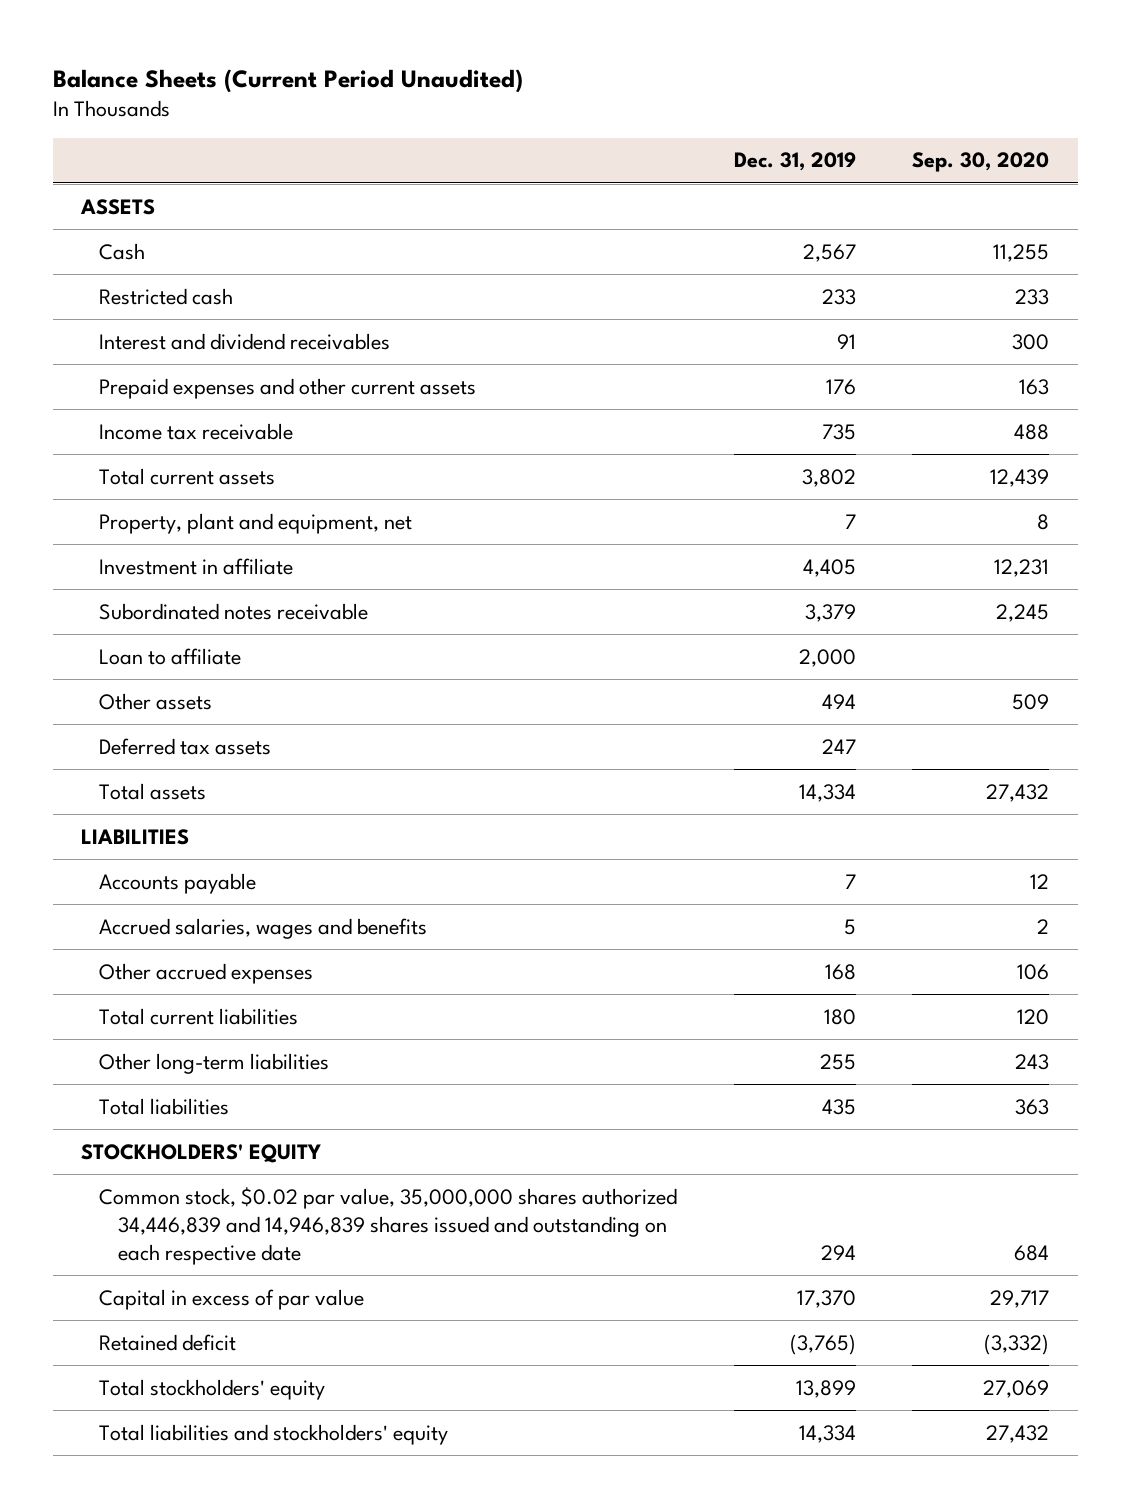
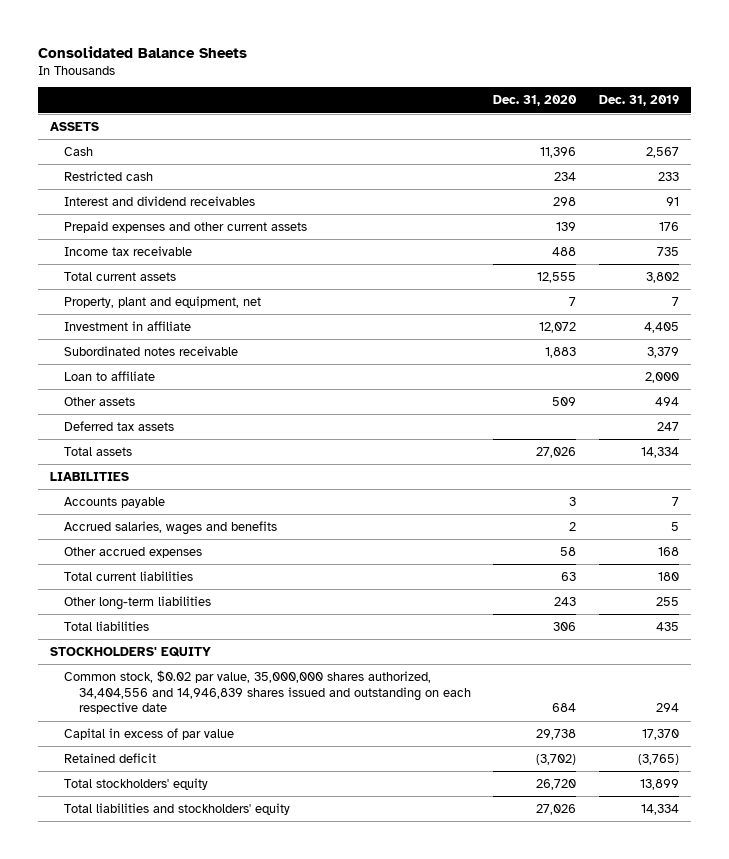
- Balance Sheets (Current Period Unaudited)
+ Consolidated Balance Sheets
- | Dec. 31, 2019 | Sep. 30, 2020
+ | Dec. 31, 2020 | Dec. 31, 2019
- Common stock, $0.02 par value, 35,000,000 shares authorized 34,446,839 and 14,946,839 shares issued and outstanding on each respective date | 294 | 684
+ Common stock, $0.02 par value, 35,000,000 shares authorized, 34,404,556 and 14,946,839 shares issued and outstanding on each respective date | 684 | 294

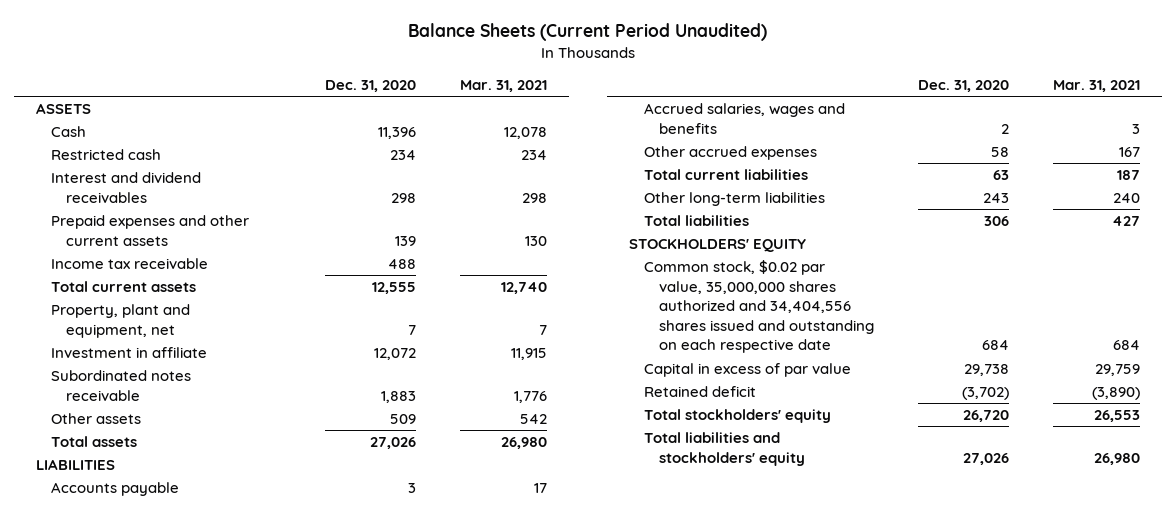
- Consolidated Balance Sheets
+ Balance Sheets (Current Period Unaudited)
- | Dec. 31, 2020 | Dec. 31, 2019
+ | Dec. 31, 2020 | Mar. 31, 2021
- Loan to affiliate | | 2,000
- Deferred tax assets | | 247
- Common stock, $0.02 par value, 35,000,000 shares authorized, 34,404,556 and 14,946,839 shares issued and outstanding on each respective date | 684 | 294
+ Common stock, $0.02 par value, 35,000,000 shares authorized and 34,404,556 shares issued and outstanding on each respective date | 684 | 684

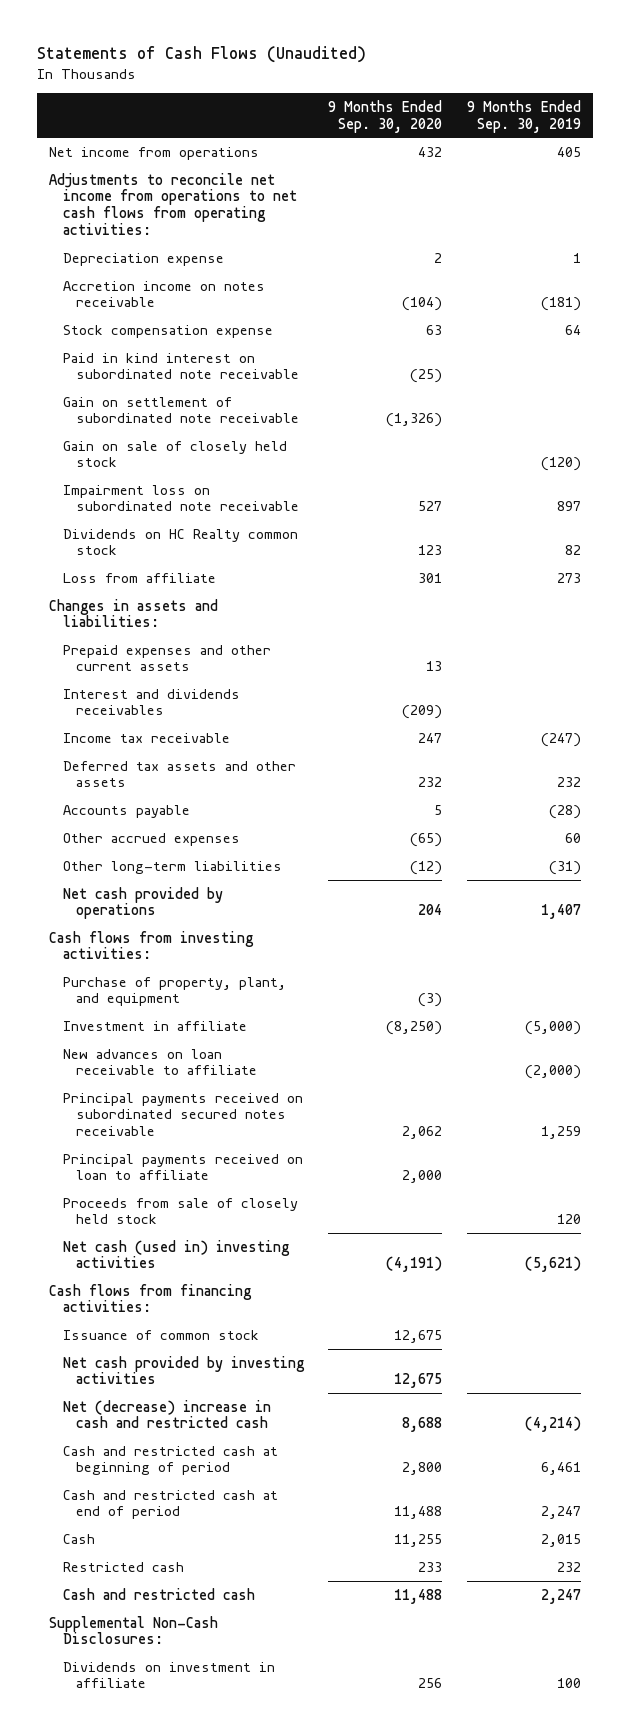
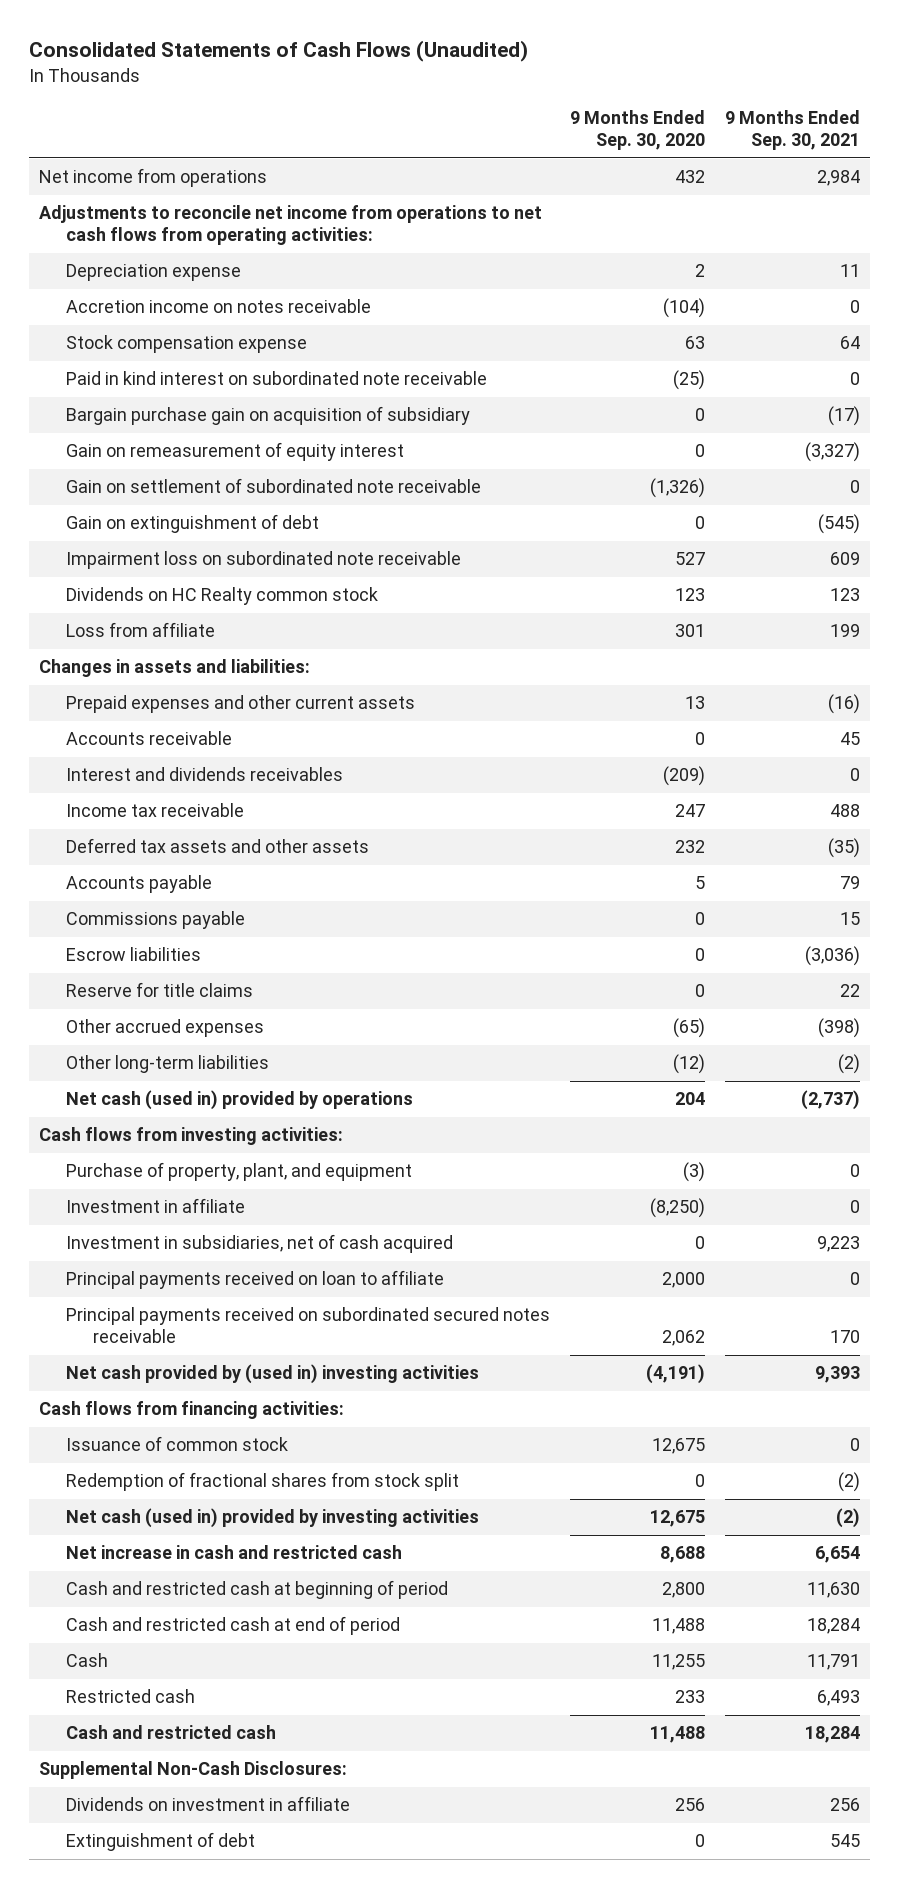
- Statements of Cash Flows (Unaudited)
+ Consolidated Statements of Cash Flows (Unaudited)
- | 9 Months Ended Sep. 30, 2020 | 9 Months Ended Sep. 30, 2019
+ | 9 Months Ended Sep. 30, 2020 | 9 Months Ended Sep. 30, 2021
+ Bargain purchase gain on acquisition of subsidiary | 0 | (17)
+ Gain on remeasurement of equity interest | 0 | (3,327)
- Gain on sale of closely held stock | | (120)
+ Gain on extinguishment of debt | 0 | (545)
+ Accounts receivable | 0 | 45
+ Commissions payable | 0 | 15
+ Escrow liabilities | 0 | (3,036)
+ Reserve for title claims | 0 | 22
- Net cash provided by operations | 204 | 1,407
+ Net cash (used in) provided by operations | 204 | (2,737)
- New advances on loan receivable to affiliate | | (2,000)
+ Investment in subsidiaries, net of cash acquired | 0 | 9,223
- Proceeds from sale of closely held stock | | 120
- Net cash (used in) investing activities | (4,191) | (5,621)
moved down: Principal payments received on subordinated secured notes receivable | 2,062 | 170
+ Net cash provided by (used in) investing activities | (4,191) | 9,393
- Net cash provided by investing activities | 12,675 |
- Net (decrease) increase in cash and restricted cash | 8,688 | (4,214)
+ Redemption of fractional shares from stock split | 0 | (2)
+ Net cash (used in) provided by investing activities | 12,675 | (2)
+ Net increase in cash and restricted cash | 8,688 | 6,654
+ Extinguishment of debt | 0 | 545

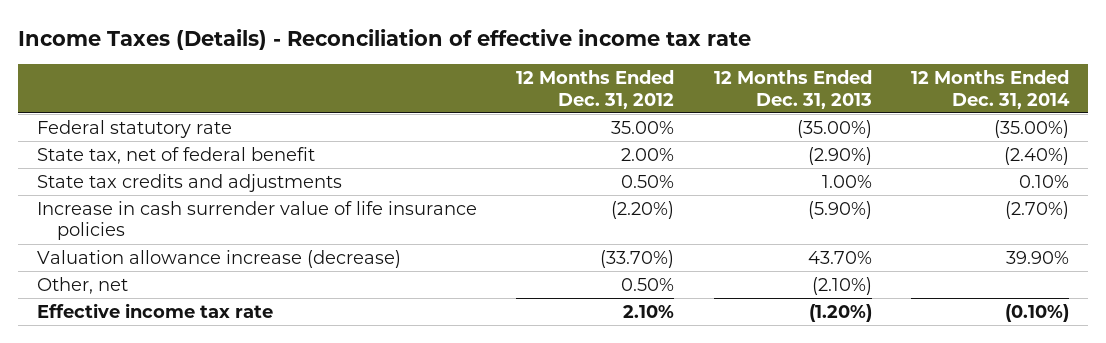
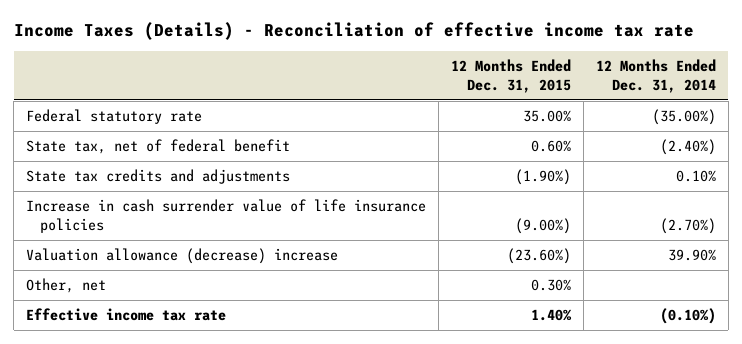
- | 12 Months Ended Dec. 31, 2012 | 12 Months Ended Dec. 31, 2013 | 12 Months Ended Dec. 31, 2014
+ | 12 Months Ended Dec. 31, 2015 | 12 Months Ended Dec. 31, 2014
- Valuation allowance increase (decrease) | (33.70%) | 43.70% | 39.90%
+ Valuation allowance (decrease) increase | (23.60%) | 39.90%

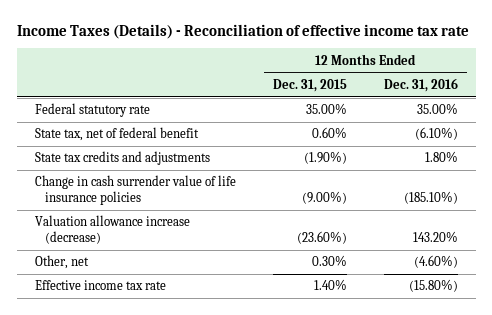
- | 12 Months Ended Dec. 31, 2015 | 12 Months Ended Dec. 31, 2014
+ | 12 Months Ended Dec. 31, 2015 | 12 Months Ended Dec. 31, 2016
- Increase in cash surrender value of life insurance policies | (9.00%) | (2.70%)
- Valuation allowance (decrease) increase | (23.60%) | 39.90%
+ Change in cash surrender value of life insurance policies | (9.00%) | (185.10%)
+ Valuation allowance increase (decrease) | (23.60%) | 143.20%

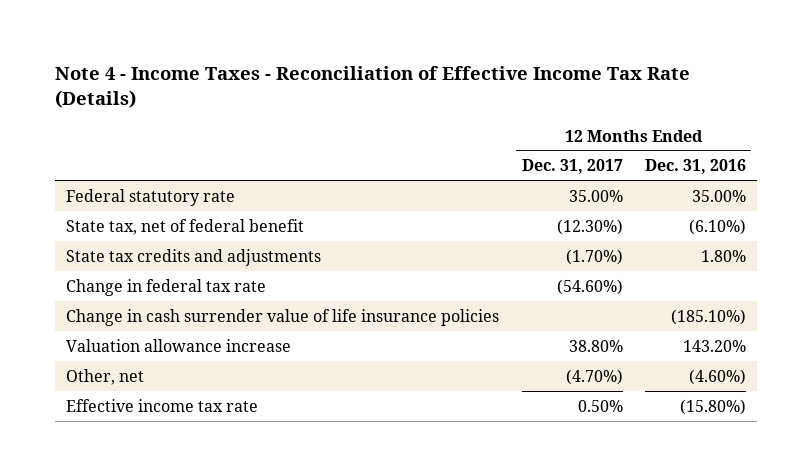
- Income Taxes (Details) - Reconciliation of effective income tax rate
+ Note 4 - Income Taxes - Reconciliation of Effective Income Tax Rate (Details)
- | 12 Months Ended Dec. 31, 2015 | 12 Months Ended Dec. 31, 2016
+ | 12 Months Ended Dec. 31, 2017 | 12 Months Ended Dec. 31, 2016
+ Change in federal tax rate | (54.60%) |
- Valuation allowance increase (decrease) | (23.60%) | 143.20%
+ Valuation allowance increase | 38.80% | 143.20%

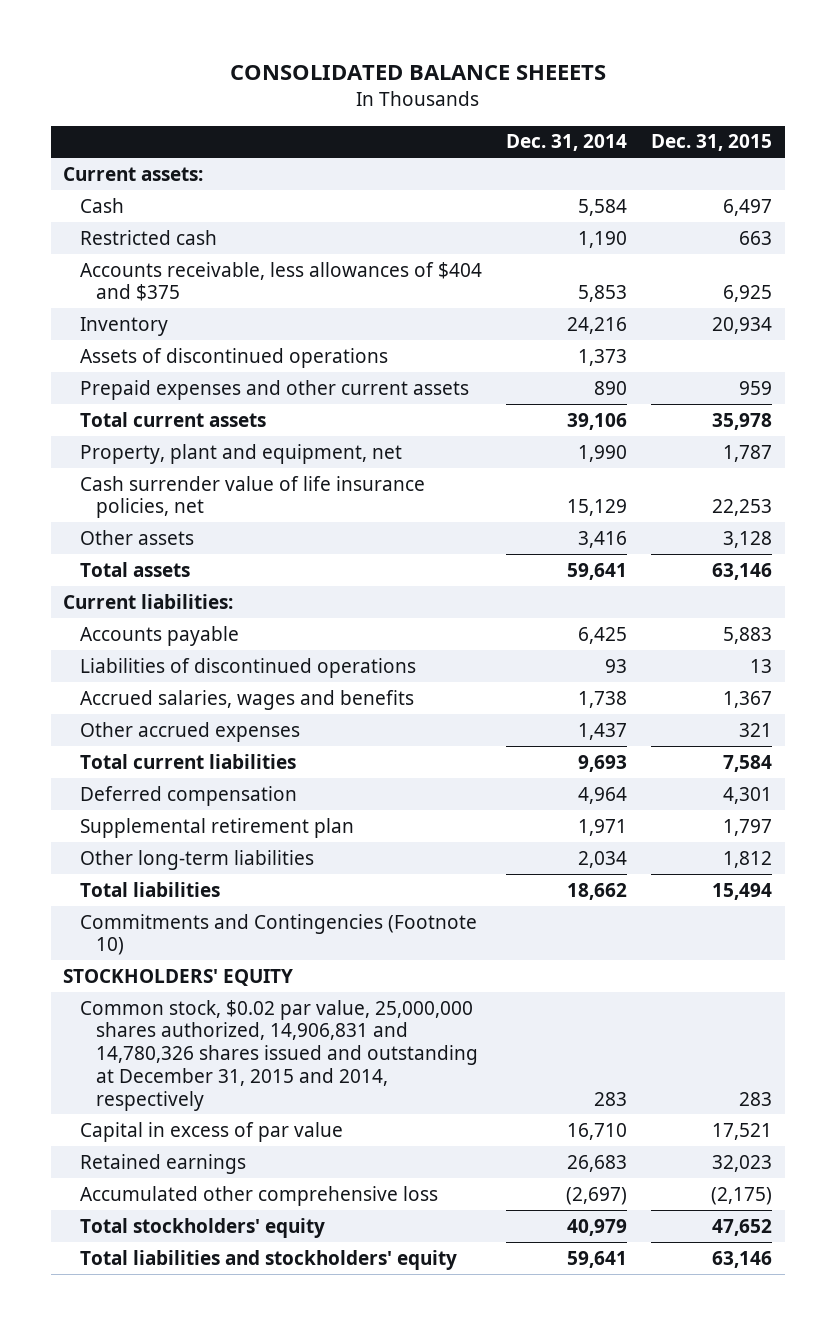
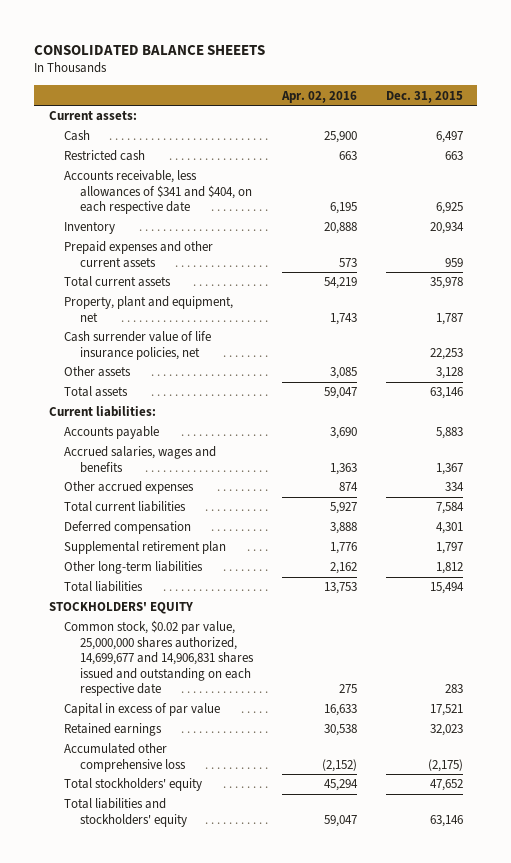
- | Dec. 31, 2014 | Dec. 31, 2015
+ | Apr. 02, 2016 | Dec. 31, 2015
- Accounts receivable, less allowances of $404 and $375 | 5,853 | 6,925
+ Accounts receivable, less allowances of $341 and $404, on each respective date | 6,195 | 6,925
- Assets of discontinued operations | 1,373 |
- Liabilities of discontinued operations | 93 | 13
- Other accrued expenses | 1,437 | 321
+ Other accrued expenses | 874 | 334
- Commitments and Contingencies (Footnote 10)
- Common stock, $0.02 par value, 25,000,000 shares authorized, 14,906,831 and 14,780,326 shares issued and outstanding at December 31, 2015 and 2014, respectively | 283 | 283
+ Common stock, $0.02 par value, 25,000,000 shares authorized, 14,699,677 and 14,906,831 shares issued and outstanding on each respective date | 275 | 283

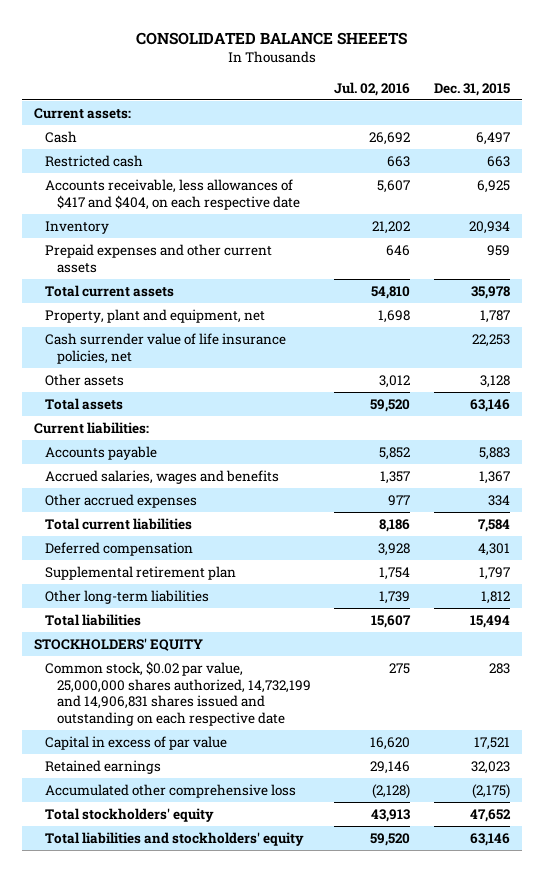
- | Apr. 02, 2016 | Dec. 31, 2015
+ | Jul. 02, 2016 | Dec. 31, 2015
- Accounts receivable, less allowances of $341 and $404, on each respective date | 6,195 | 6,925
+ Accounts receivable, less allowances of $417 and $404, on each respective date | 5,607 | 6,925
- Common stock, $0.02 par value, 25,000,000 shares authorized, 14,699,677 and 14,906,831 shares issued and outstanding on each respective date | 275 | 283
+ Common stock, $0.02 par value, 25,000,000 shares authorized, 14,732,199 and 14,906,831 shares issued and outstanding on each respective date | 275 | 283

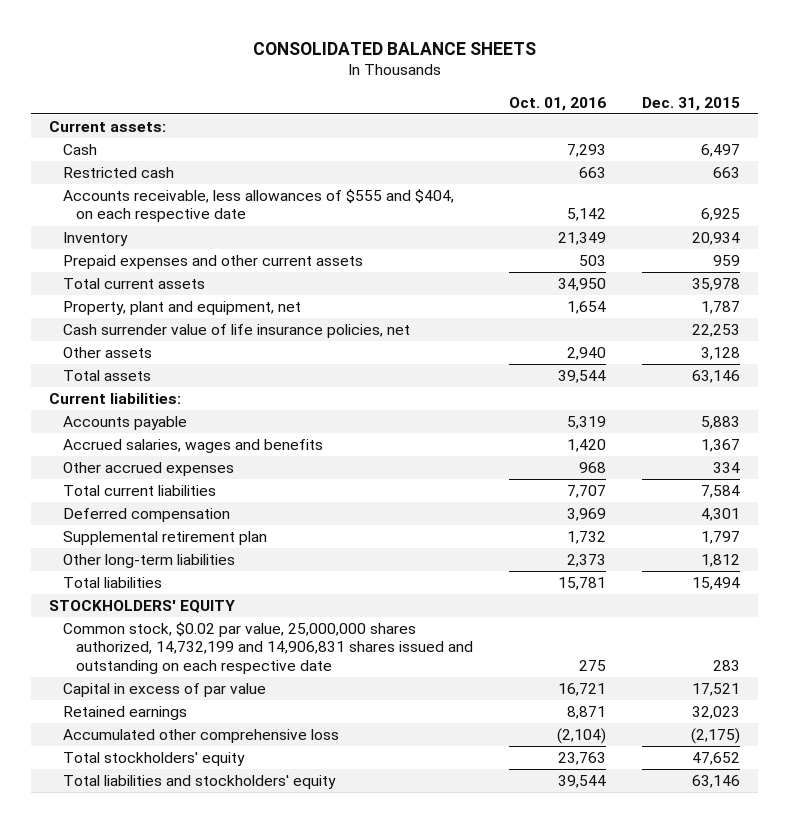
- CONSOLIDATED BALANCE SHEEETS
+ CONSOLIDATED BALANCE SHEETS
- | Jul. 02, 2016 | Dec. 31, 2015
+ | Oct. 01, 2016 | Dec. 31, 2015
- Accounts receivable, less allowances of $417 and $404, on each respective date | 5,607 | 6,925
+ Accounts receivable, less allowances of $555 and $404, on each respective date | 5,142 | 6,925

